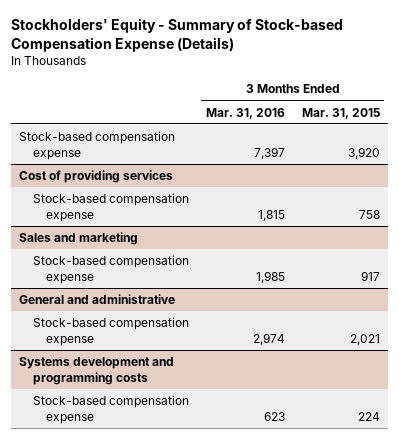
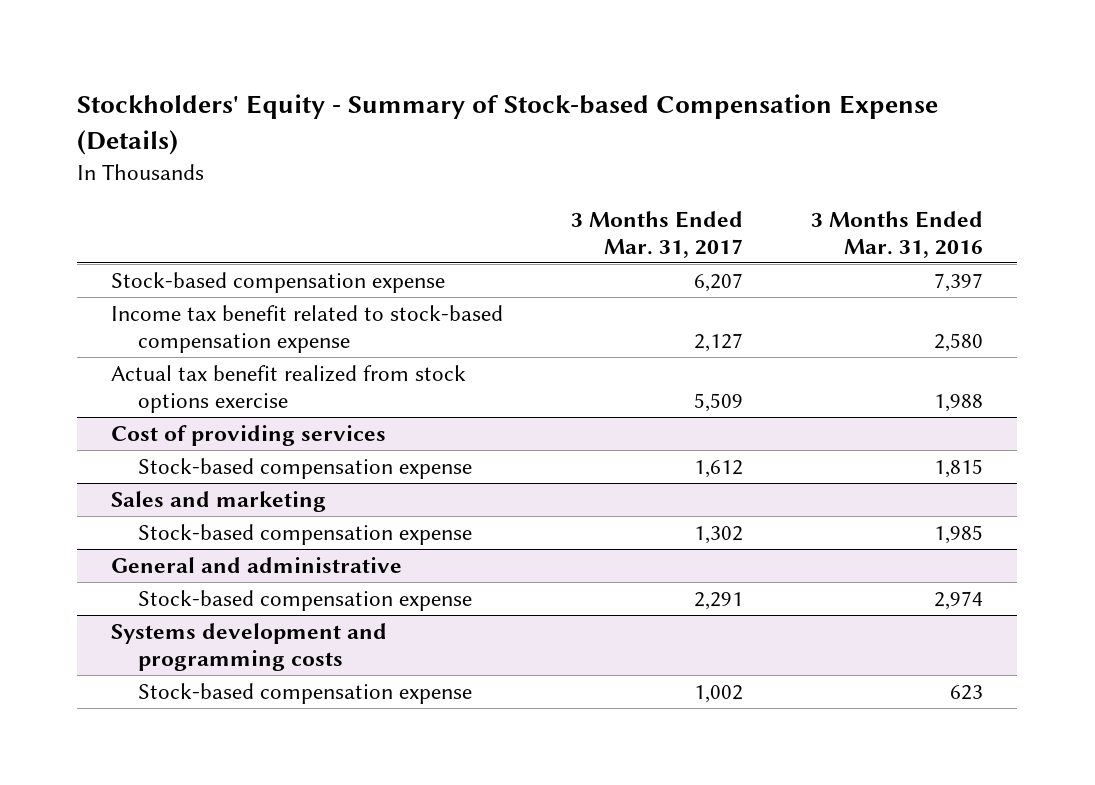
- | 3 Months Ended Mar. 31, 2016 | 3 Months Ended Mar. 31, 2015
+ | 3 Months Ended Mar. 31, 2017 | 3 Months Ended Mar. 31, 2016
+ Income tax benefit related to stock-based compensation expense | 2,127 | 2,580
+ Actual tax benefit realized from stock options exercise | 5,509 | 1,988

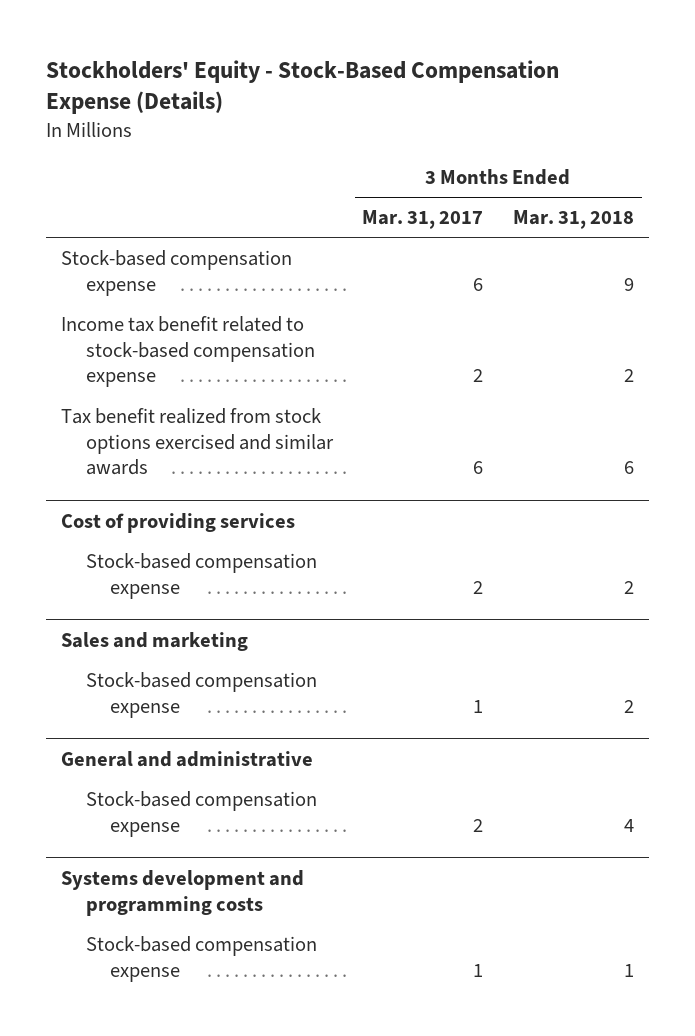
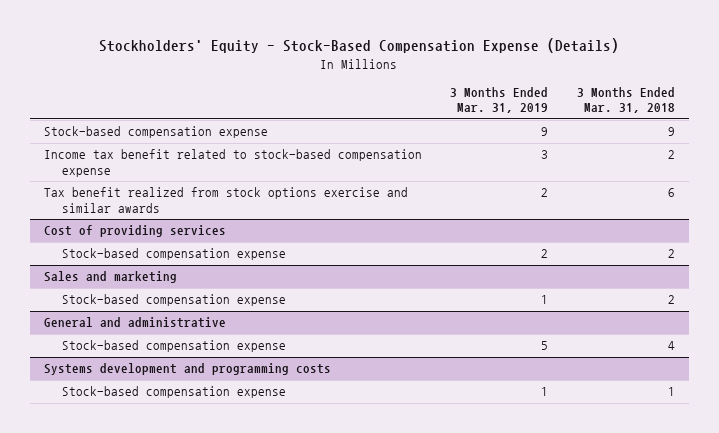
- | 3 Months Ended Mar. 31, 2017 | 3 Months Ended Mar. 31, 2018
+ | 3 Months Ended Mar. 31, 2019 | 3 Months Ended Mar. 31, 2018
- Tax benefit realized from stock options exercised and similar awards | 6 | 6
+ Tax benefit realized from stock options exercise and similar awards | 2 | 6

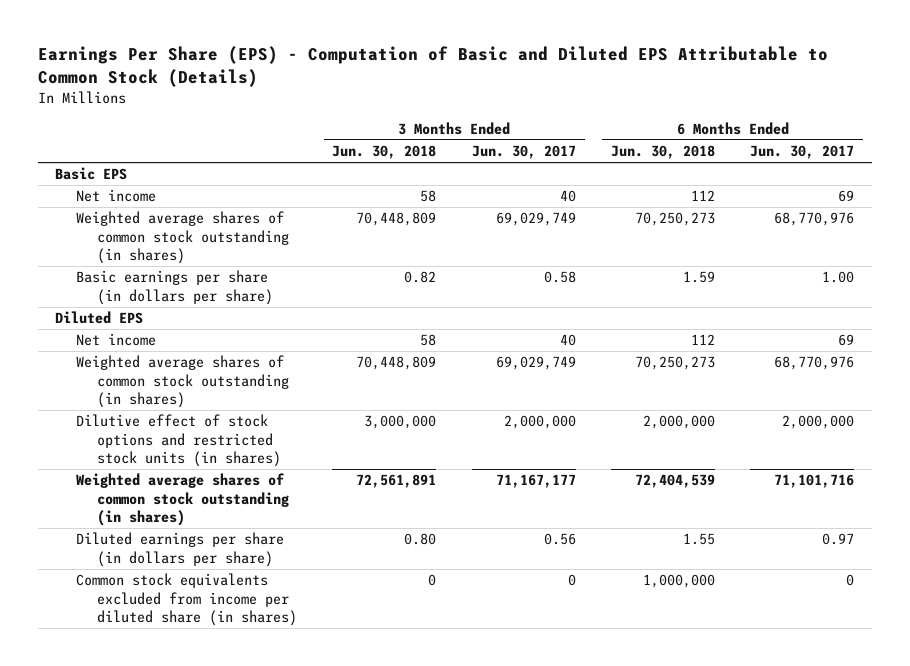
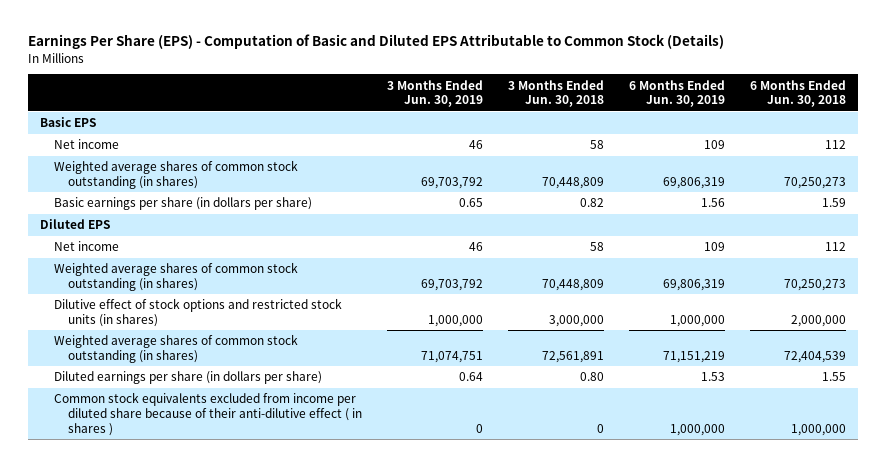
- | 3 Months Ended Jun. 30, 2018 | 3 Months Ended Jun. 30, 2017 | 6 Months Ended Jun. 30, 2018 | 6 Months Ended Jun. 30, 2017
+ | 3 Months Ended Jun. 30, 2019 | 3 Months Ended Jun. 30, 2018 | 6 Months Ended Jun. 30, 2019 | 6 Months Ended Jun. 30, 2018
- Common stock equivalents excluded from income per diluted share (in shares) | 0 | 0 | 1,000,000 | 0
+ Common stock equivalents excluded from income per diluted share because of their anti-dilutive effect ( in shares ) | 0 | 0 | 1,000,000 | 1,000,000

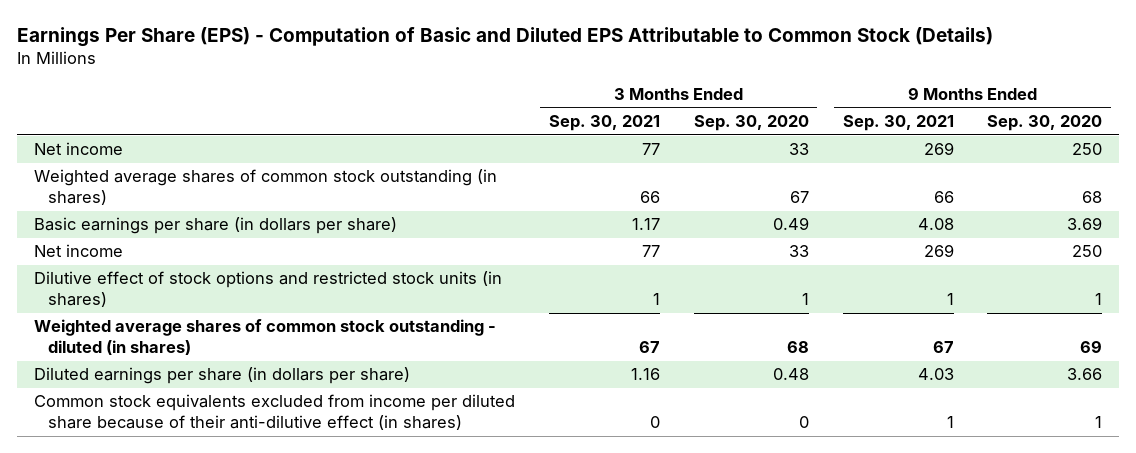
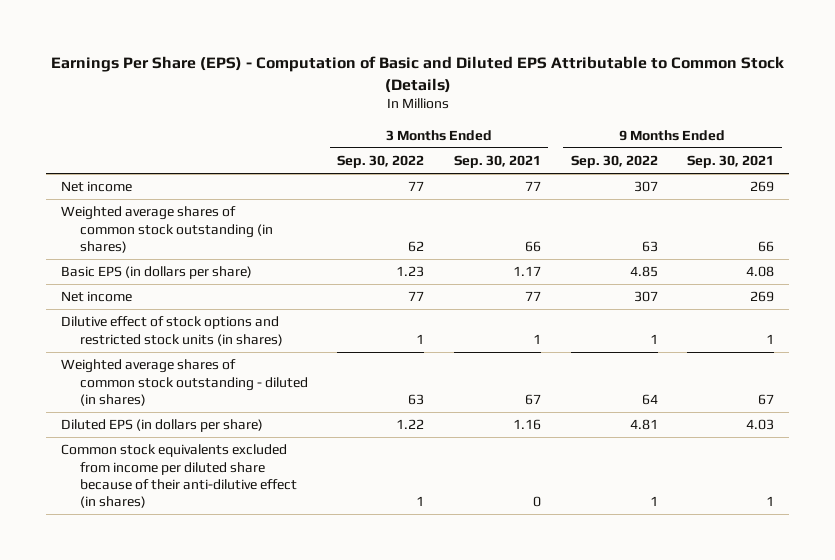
- | 3 Months Ended Sep. 30, 2021 | 3 Months Ended Sep. 30, 2020 | 9 Months Ended Sep. 30, 2021 | 9 Months Ended Sep. 30, 2020
+ | 3 Months Ended Sep. 30, 2022 | 3 Months Ended Sep. 30, 2021 | 9 Months Ended Sep. 30, 2022 | 9 Months Ended Sep. 30, 2021
- Basic earnings per share (in dollars per share) | 1.17 | 0.49 | 4.08 | 3.69
+ Basic EPS (in dollars per share) | 1.23 | 1.17 | 4.85 | 4.08
- Diluted earnings per share (in dollars per share) | 1.16 | 0.48 | 4.03 | 3.66
+ Diluted EPS (in dollars per share) | 1.22 | 1.16 | 4.81 | 4.03

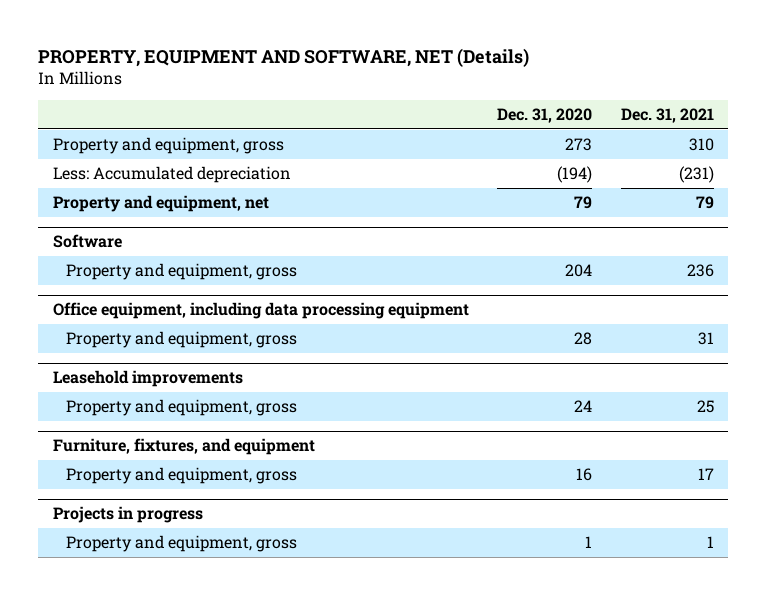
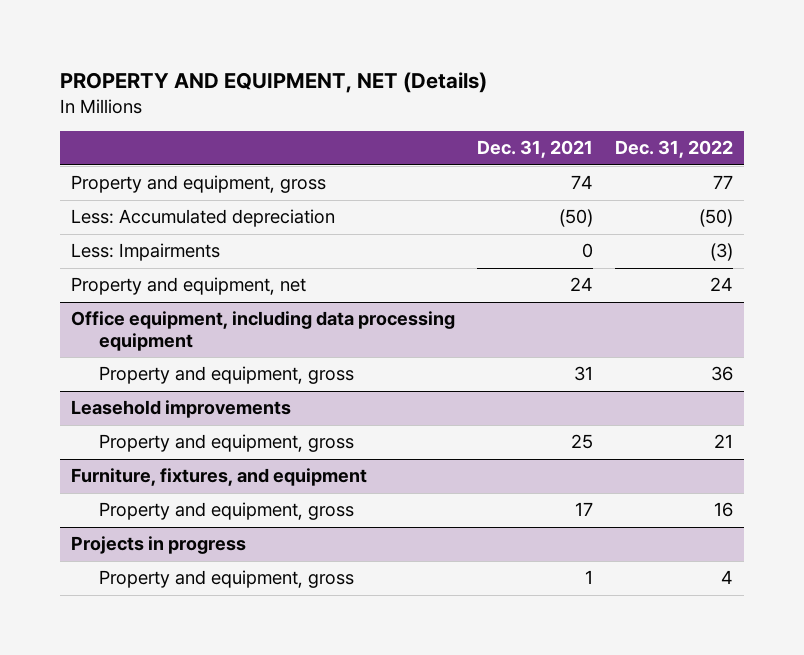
- PROPERTY, EQUIPMENT AND SOFTWARE, NET (Details)
+ PROPERTY AND EQUIPMENT, NET (Details)
- | Dec. 31, 2020 | Dec. 31, 2021
+ | Dec. 31, 2021 | Dec. 31, 2022
- Property and equipment, gross | 273 | 310
- Less: Accumulated depreciation | (194) | (231)
- Property and equipment, net | 79 | 79
- Software
- Property and equipment, gross | 204 | 236
+ Property and equipment, gross | 74 | 77
+ Less: Accumulated depreciation | (50) | (50)
+ Less: Impairments | 0 | (3)
+ Property and equipment, net | 24 | 24

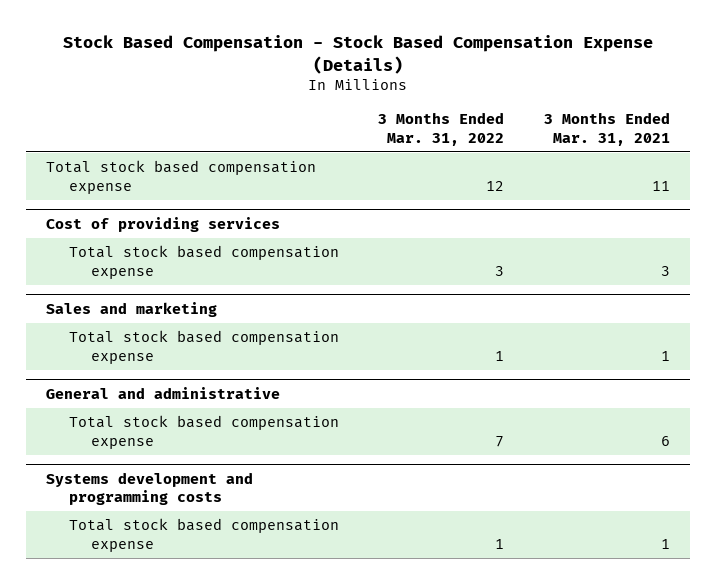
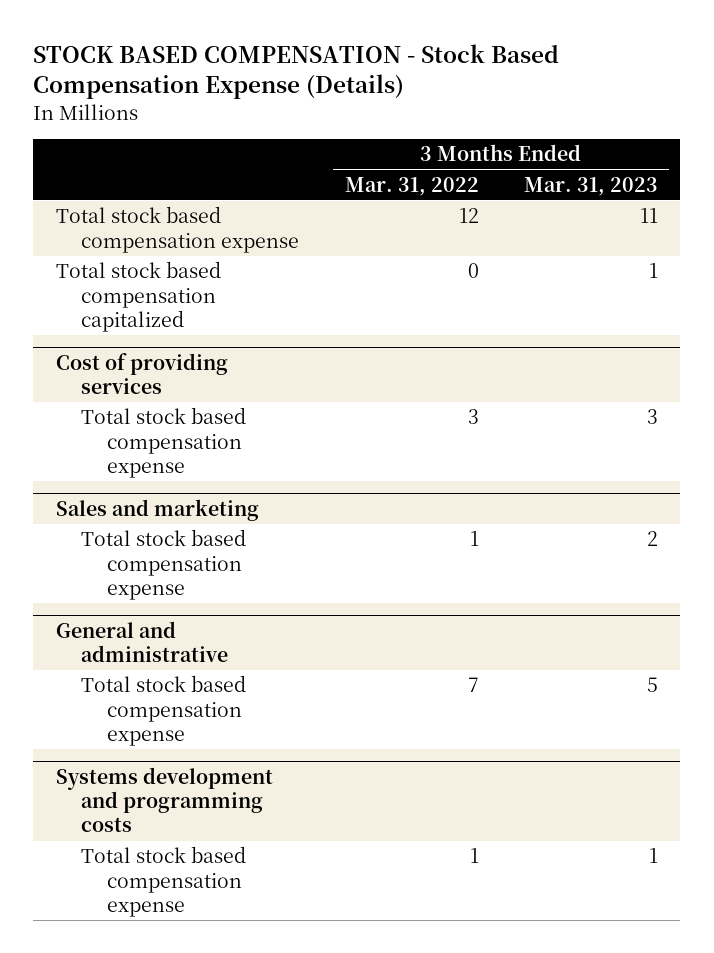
- Stock Based Compensation - Stock Based Compensation Expense (Details)
+ STOCK BASED COMPENSATION - Stock Based Compensation Expense (Details)
- | 3 Months Ended Mar. 31, 2022 | 3 Months Ended Mar. 31, 2021
+ | 3 Months Ended Mar. 31, 2022 | 3 Months Ended Mar. 31, 2023
+ Total stock based compensation capitalized | 0 | 1

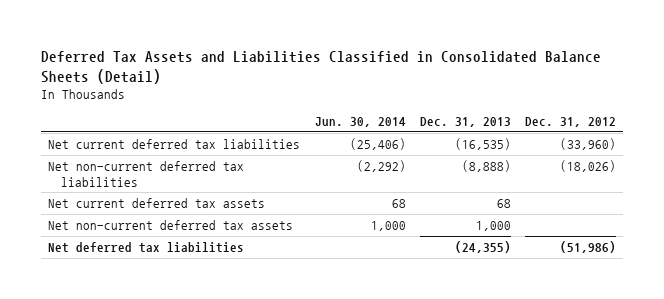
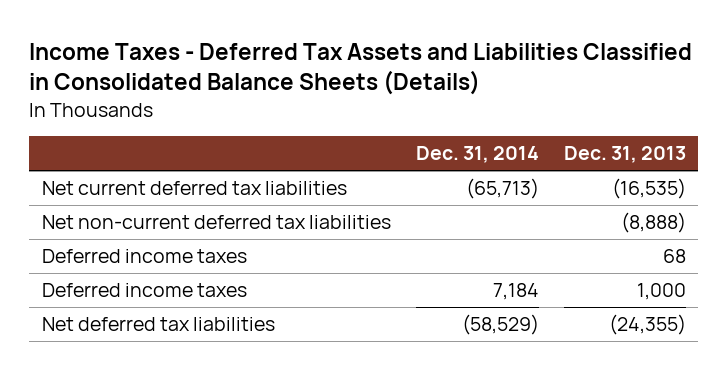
- Deferred Tax Assets and Liabilities Classified in Consolidated Balance Sheets (Detail)
+ Income Taxes - Deferred Tax Assets and Liabilities Classified in Consolidated Balance Sheets (Details)
- | Jun. 30, 2014 | Dec. 31, 2013 | Dec. 31, 2012
+ | Dec. 31, 2014 | Dec. 31, 2013
- Net current deferred tax assets | 68 | 68 |
- Net non-current deferred tax assets | 1,000 | 1,000 |
+ Deferred income taxes | | 68
+ Deferred income taxes | 7,184 | 1,000

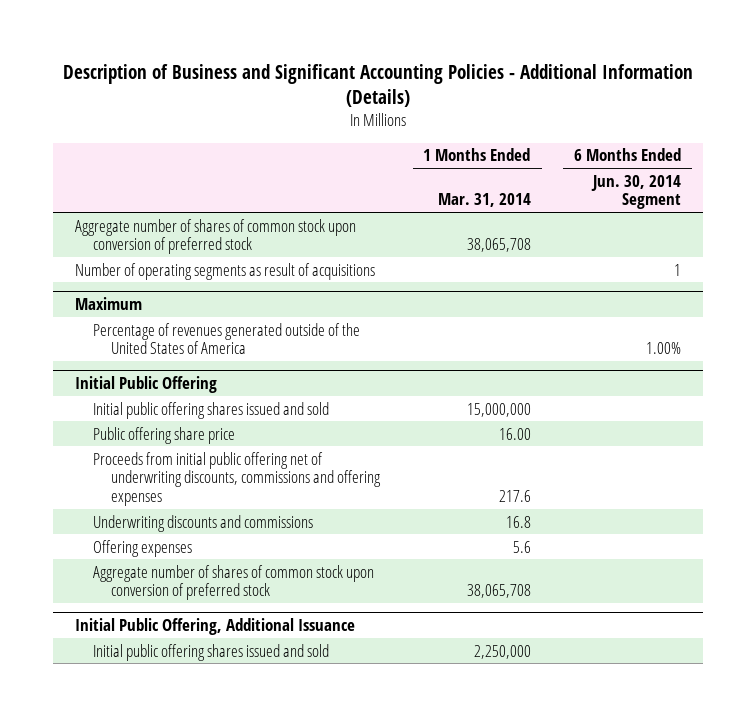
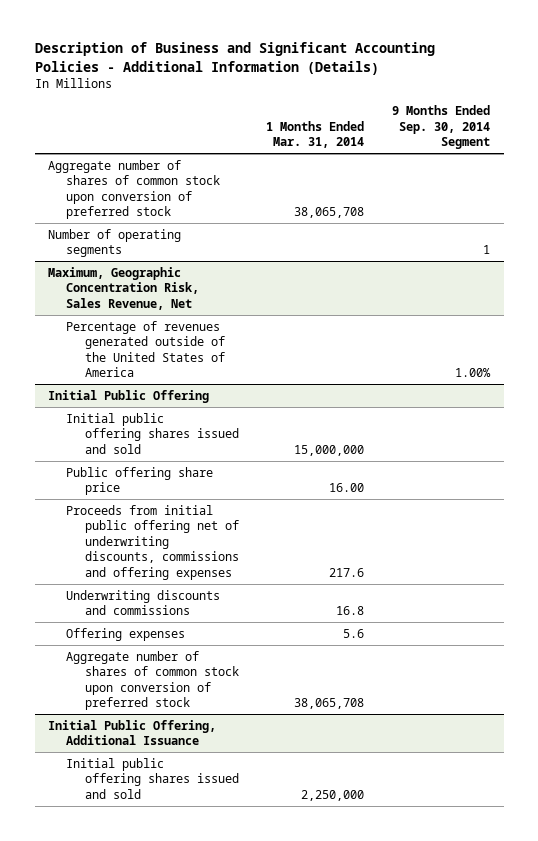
- | 1 Months Ended Mar. 31, 2014 | 6 Months Ended Jun. 30, 2014 Segment
+ | 1 Months Ended Mar. 31, 2014 | 9 Months Ended Sep. 30, 2014 Segment
- Number of operating segments as result of acquisitions | | 1
- Maximum
+ Number of operating segments | | 1
+ Maximum, Geographic Concentration Risk, Sales Revenue, Net

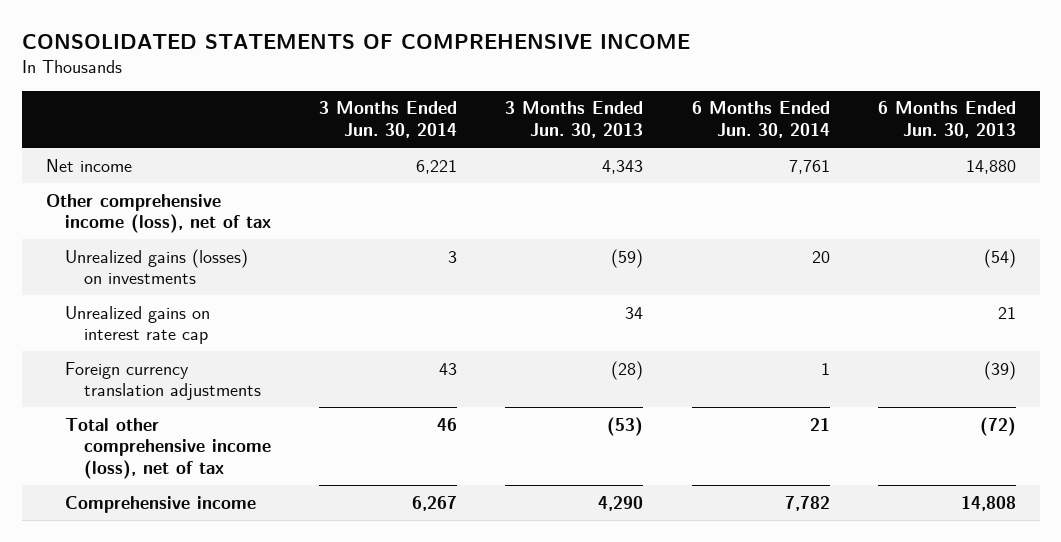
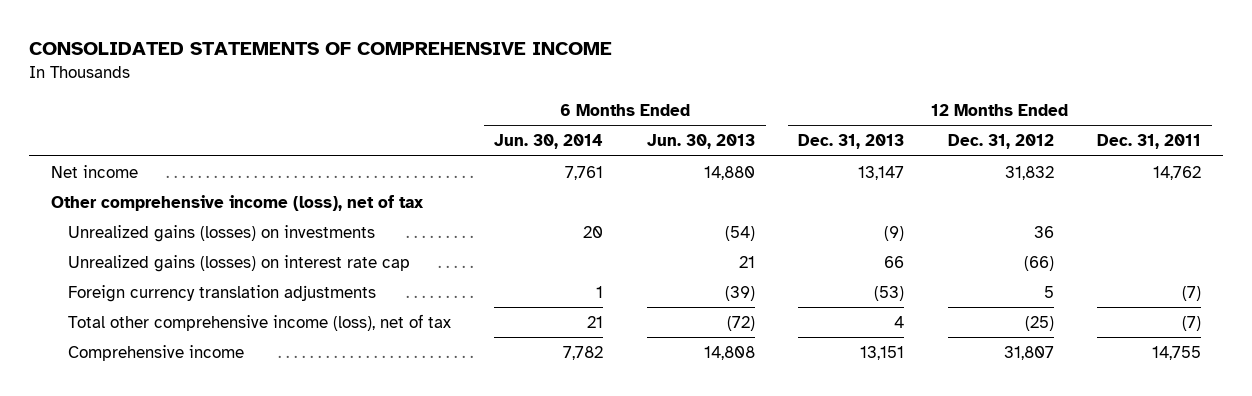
- | 3 Months Ended Jun. 30, 2014 | 3 Months Ended Jun. 30, 2013 | 6 Months Ended Jun. 30, 2014 | 6 Months Ended Jun. 30, 2013
+ | 6 Months Ended Jun. 30, 2014 | 6 Months Ended Jun. 30, 2013 | 12 Months Ended Dec. 31, 2013 | 12 Months Ended Dec. 31, 2012 | 12 Months Ended Dec. 31, 2011
- Unrealized gains on interest rate cap | | 34 | | 21
+ Unrealized gains (losses) on interest rate cap | | 21 | 66 | (66) |

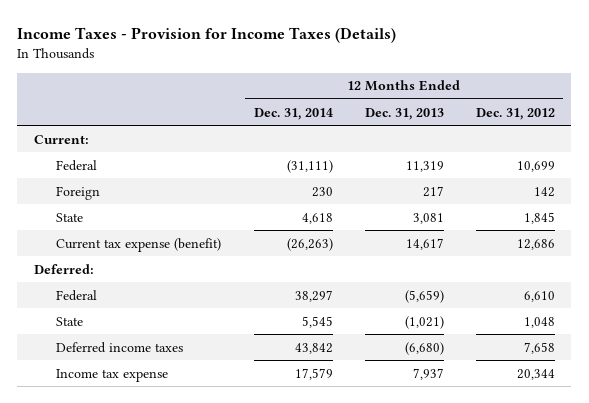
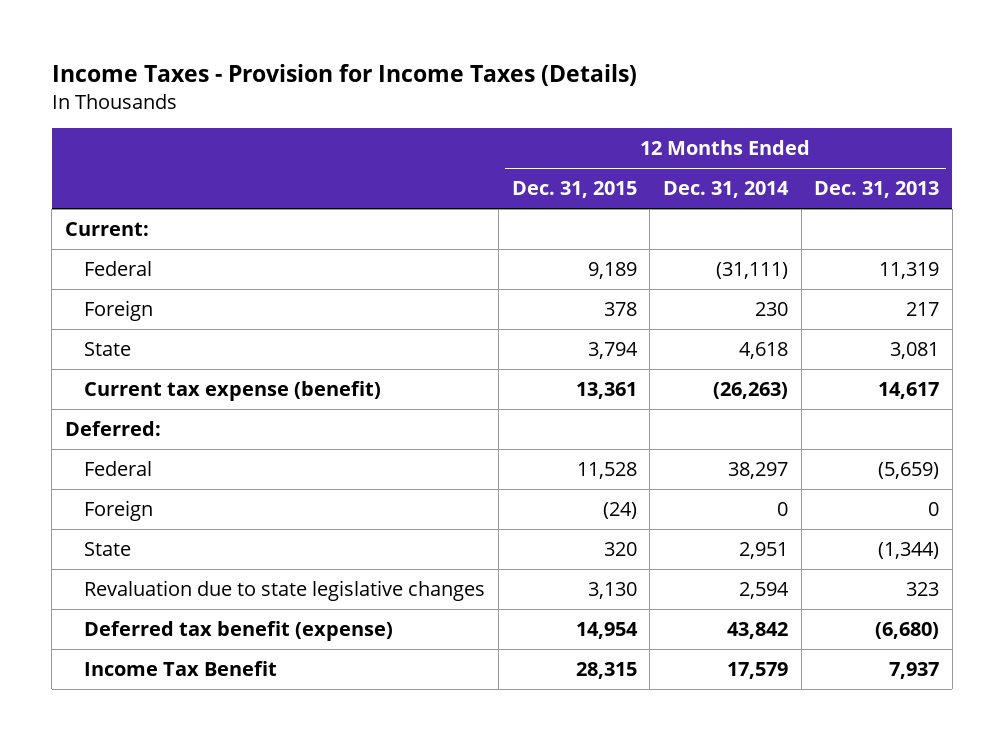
- | 12 Months Ended Dec. 31, 2014 | 12 Months Ended Dec. 31, 2013 | 12 Months Ended Dec. 31, 2012
+ | 12 Months Ended Dec. 31, 2015 | 12 Months Ended Dec. 31, 2014 | 12 Months Ended Dec. 31, 2013
- State | 5,545 | (1,021) | 1,048
- Deferred income taxes | 43,842 | (6,680) | 7,658
- Income tax expense | 17,579 | 7,937 | 20,344
+ Foreign | (24) | 0 | 0
+ State | 320 | 2,951 | (1,344)
+ Revaluation due to state legislative changes | 3,130 | 2,594 | 323
+ Deferred tax benefit (expense) | 14,954 | 43,842 | (6,680)
+ Income Tax Benefit | 28,315 | 17,579 | 7,937

